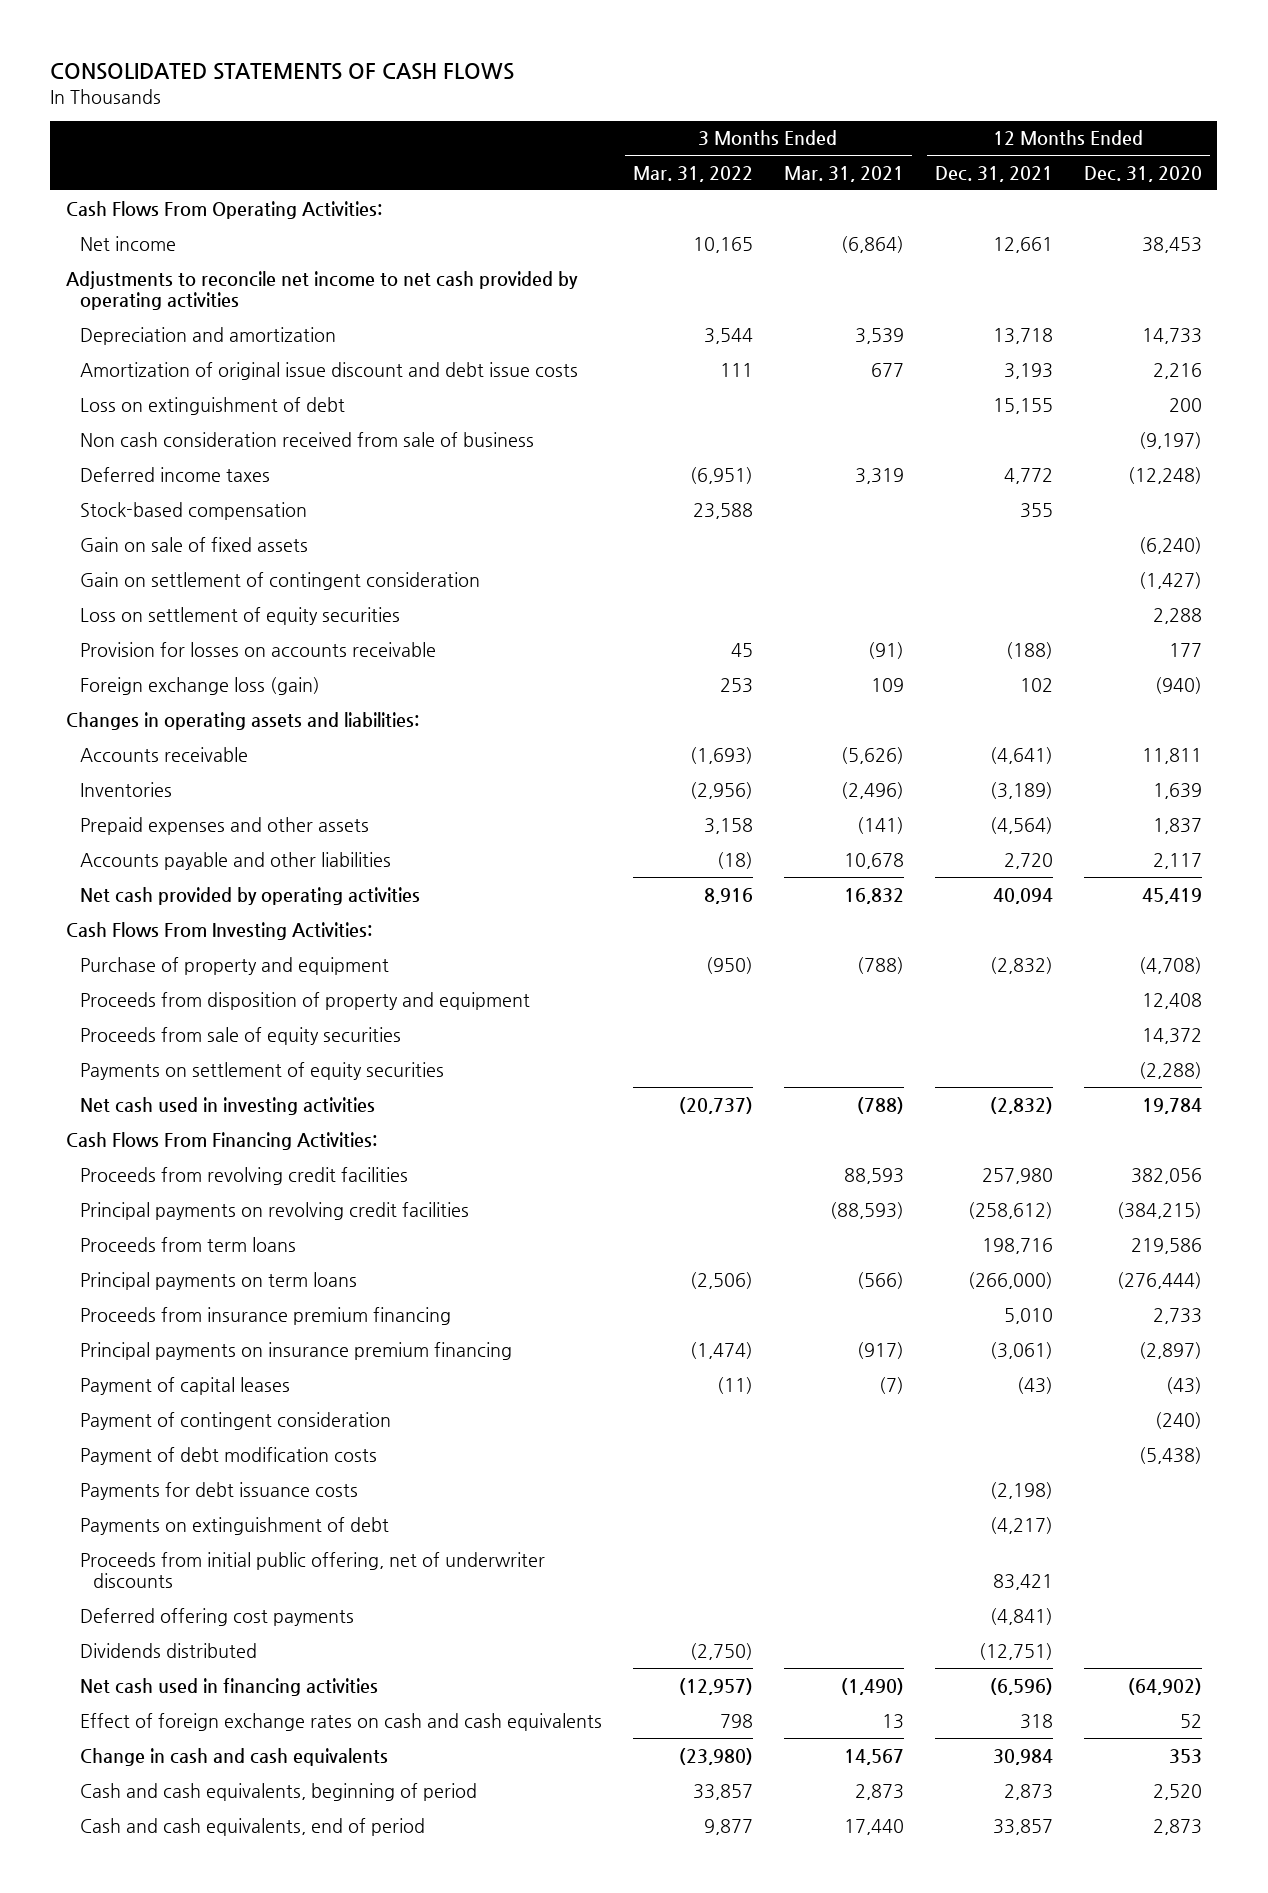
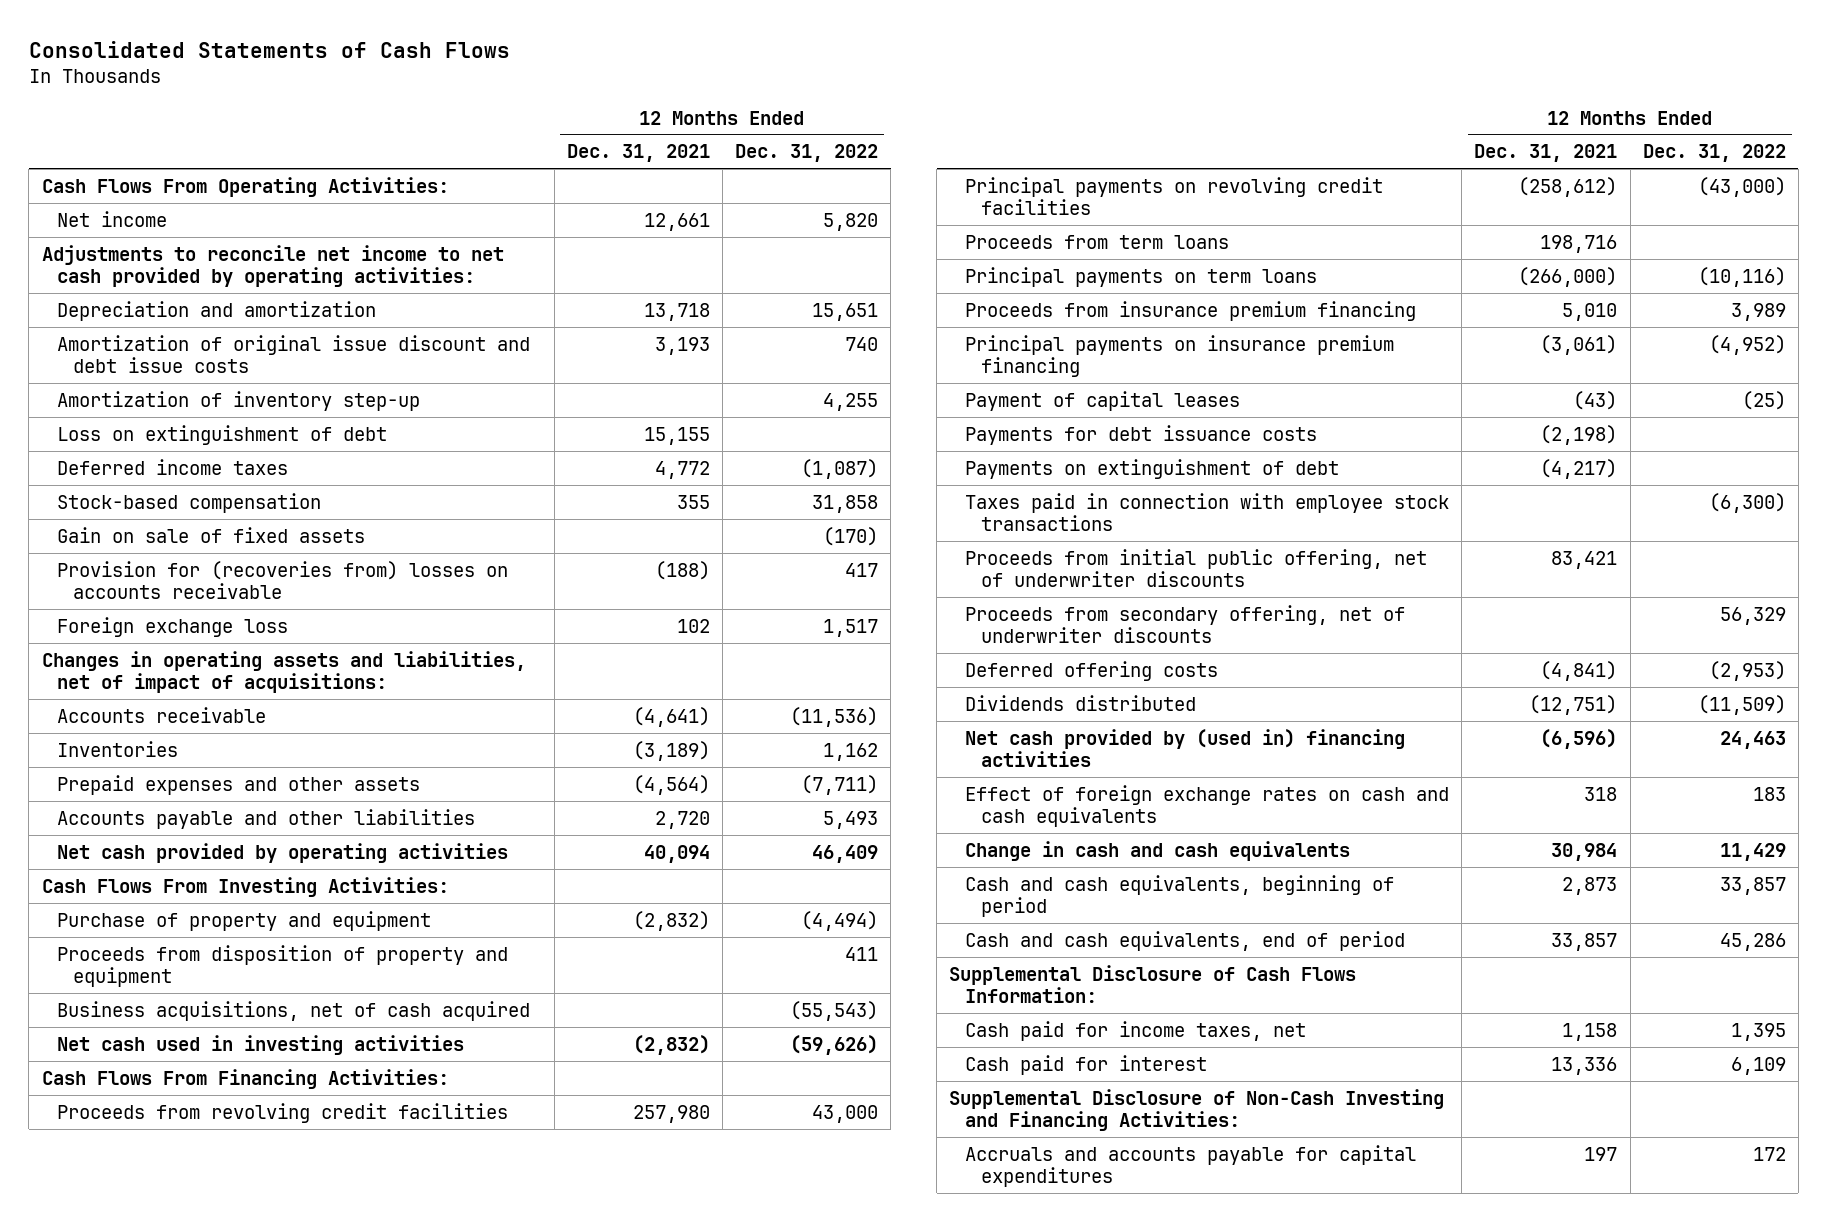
- CONSOLIDATED STATEMENTS OF CASH FLOWS
+ Consolidated Statements of Cash Flows
- | 3 Months Ended Mar. 31, 2022 | 3 Months Ended Mar. 31, 2021 | 12 Months Ended Dec. 31, 2021 | 12 Months Ended Dec. 31, 2020
+ | 12 Months Ended Dec. 31, 2021 | 12 Months Ended Dec. 31, 2022
- Adjustments to reconcile net income to net cash provided by operating activities
+ Adjustments to reconcile net income to net cash provided by operating activities:
+ Amortization of inventory step-up | | 4,255
- Non cash consideration received from sale of business | | | | (9,197)
- Gain on settlement of contingent consideration | | | | (1,427)
- Loss on settlement of equity securities | | | | 2,288
- Provision for losses on accounts receivable | 45 | (91) | (188) | 177
- Foreign exchange loss (gain) | 253 | 109 | 102 | (940)
- Changes in operating assets and liabilities:
+ Provision for (recoveries from) losses on accounts receivable | (188) | 417
+ Foreign exchange loss | 102 | 1,517
+ Changes in operating assets and liabilities, net of impact of acquisitions:
- Proceeds from sale of equity securities | | | | 14,372
- Payments on settlement of equity securities | | | | (2,288)
+ Business acquisitions, net of cash acquired | | (55,543)
- Payment of contingent consideration | | | | (240)
- Payment of debt modification costs | | | | (5,438)
+ Taxes paid in connection with employee stock transactions | | (6,300)
- Deferred offering cost payments | | | (4,841) |
+ Proceeds from secondary offering, net of underwriter discounts | | 56,329
+ Deferred offering costs | (4,841) | (2,953)
- Net cash used in financing activities | (12,957) | (1,490) | (6,596) | (64,902)
+ Net cash provided by (used in) financing activities | (6,596) | 24,463
+ Supplemental Disclosure of Cash Flows Information:
+ Cash paid for income taxes, net | 1,158 | 1,395
+ Cash paid for interest | 13,336 | 6,109
+ Supplemental Disclosure of Non-Cash Investing and Financing Activities:
+ Accruals and accounts payable for capital expenditures | 197 | 172

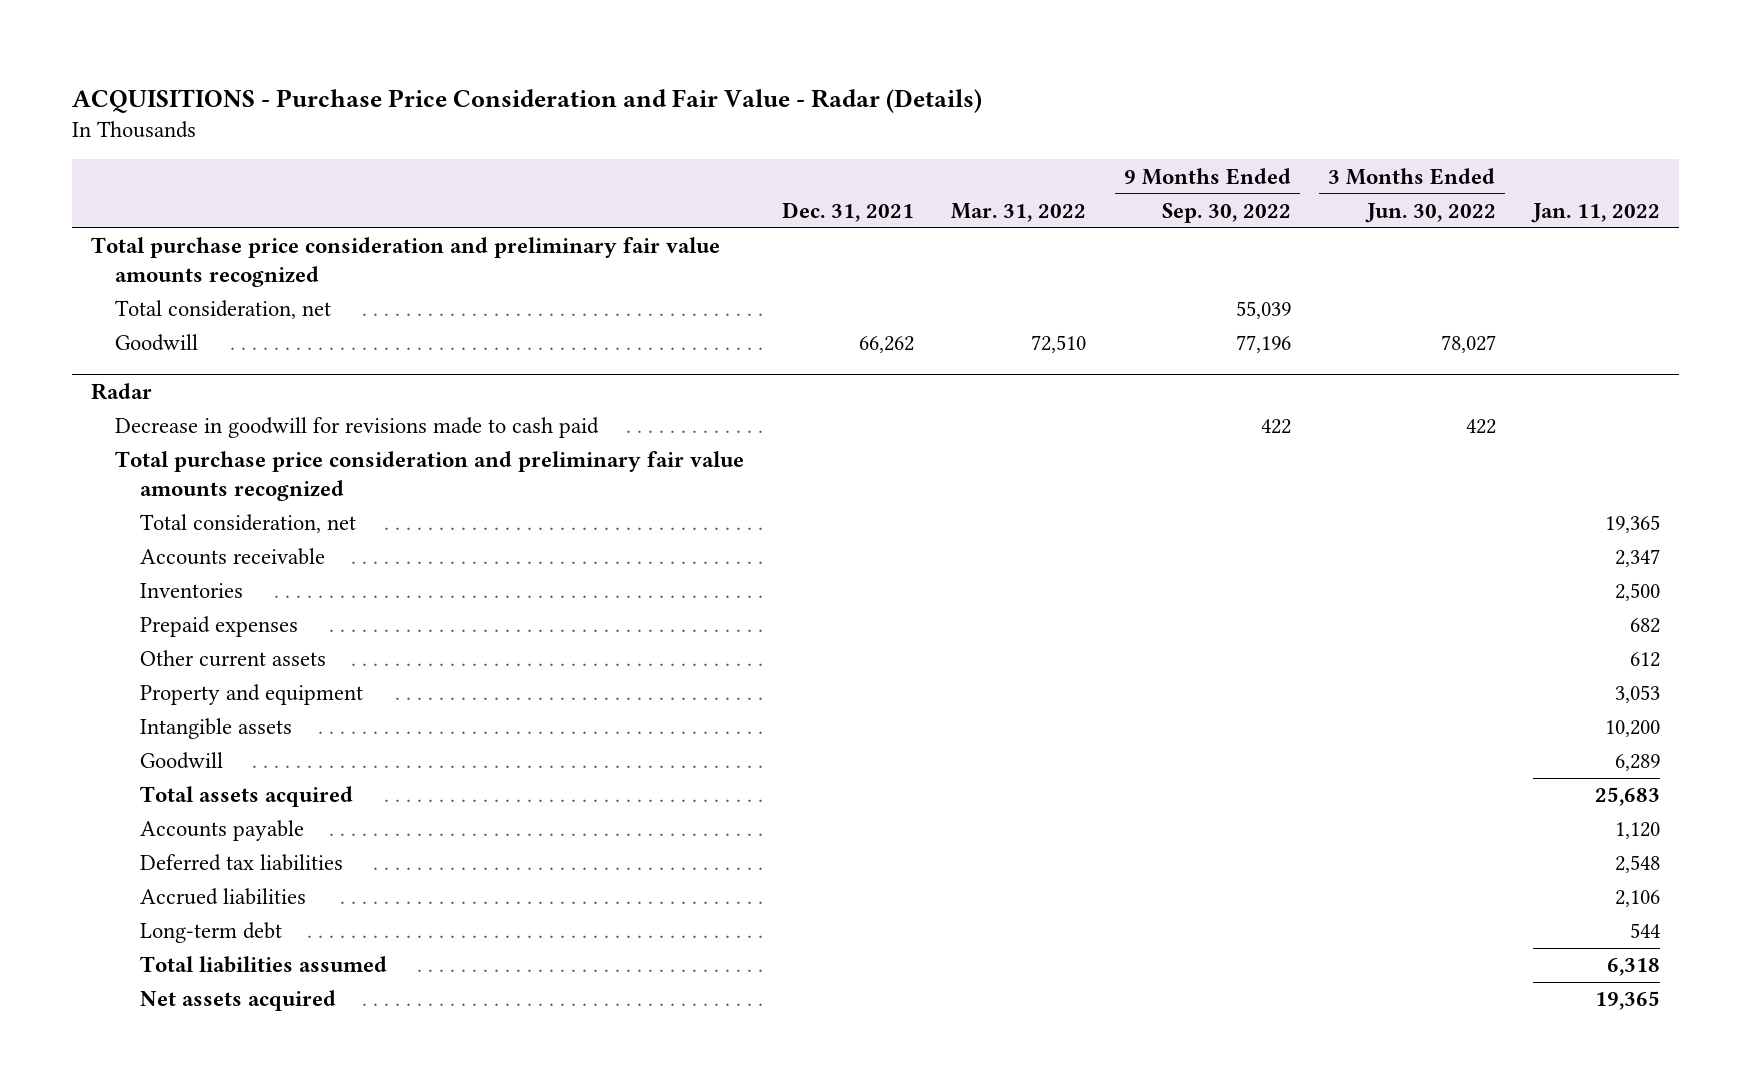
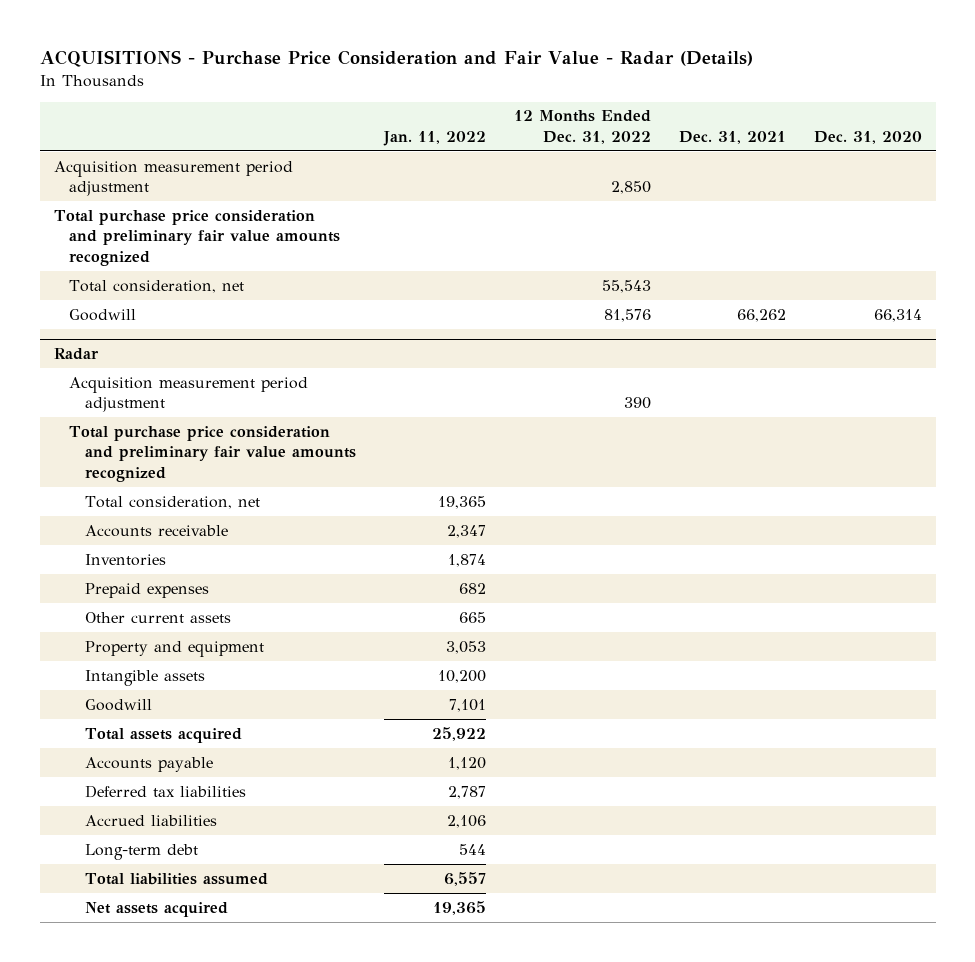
- | Dec. 31, 2021 | Mar. 31, 2022 | 9 Months Ended Sep. 30, 2022 | 3 Months Ended Jun. 30, 2022 | Jan. 11, 2022
+ | Jan. 11, 2022 | 12 Months Ended Dec. 31, 2022 | Dec. 31, 2021 | Dec. 31, 2020
+ Acquisition measurement period adjustment | | 2,850 | |
@ Radar
- Decrease in goodwill for revisions made to cash paid | | | 422 | 422 |
+ Acquisition measurement period adjustment | | 390 | |
- Inventories | | | | | 2,500
+ Inventories | 1,874 | | |
- Other current assets | | | | | 612
+ Other current assets | 665 | | |
- Goodwill | | | | | 6,289
- Total assets acquired | | | | | 25,683
+ Goodwill | 7,101 | | |
+ Total assets acquired | 25,922 | | |
- Deferred tax liabilities | | | | | 2,548
+ Deferred tax liabilities | 2,787 | | |
- Total liabilities assumed | | | | | 6,318
+ Total liabilities assumed | 6,557 | | |

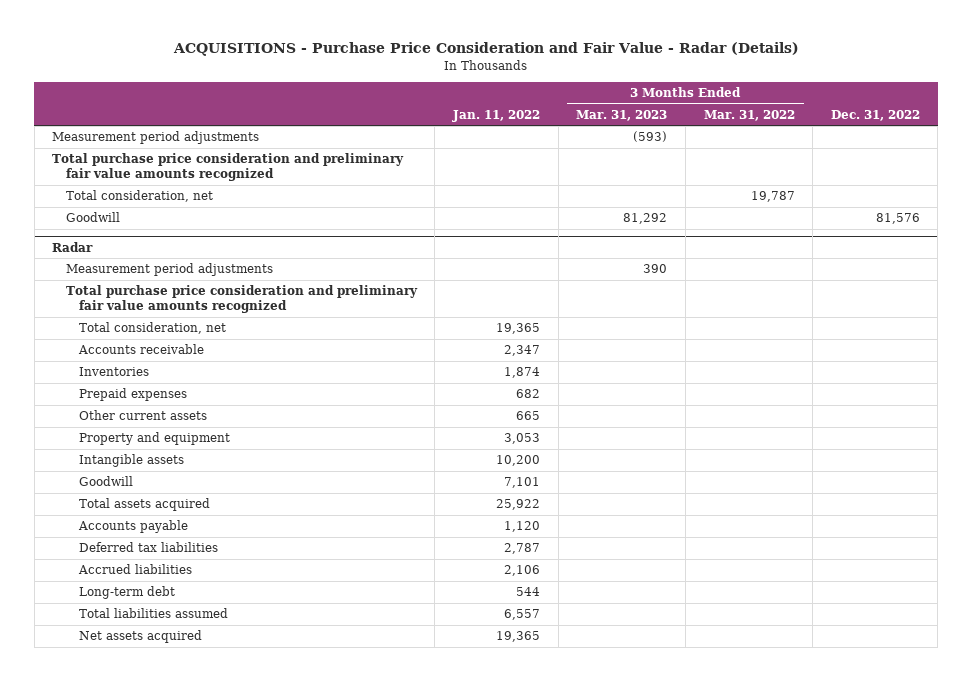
- | Jan. 11, 2022 | 12 Months Ended Dec. 31, 2022 | Dec. 31, 2021 | Dec. 31, 2020
+ | Jan. 11, 2022 | 3 Months Ended Mar. 31, 2023 | 3 Months Ended Mar. 31, 2022 | Dec. 31, 2022
- Acquisition measurement period adjustment | | 2,850 | |
+ Measurement period adjustments | | (593) | |
@ Radar
- Acquisition measurement period adjustment | | 390 | |
+ Measurement period adjustments | | 390 | |

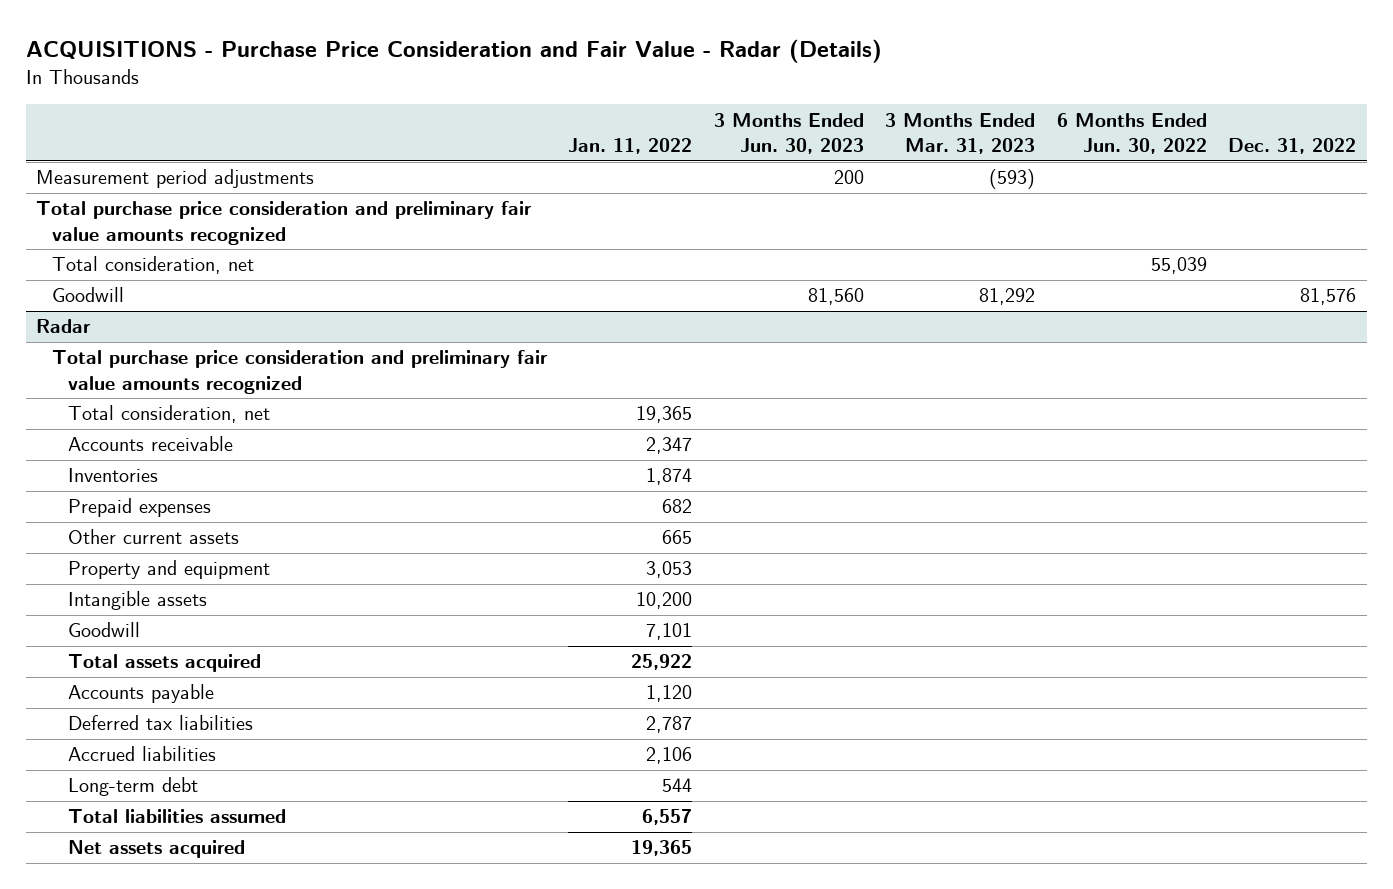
- | Jan. 11, 2022 | 3 Months Ended Mar. 31, 2023 | 3 Months Ended Mar. 31, 2022 | Dec. 31, 2022
+ | Jan. 11, 2022 | 3 Months Ended Jun. 30, 2023 | 3 Months Ended Mar. 31, 2023 | 6 Months Ended Jun. 30, 2022 | Dec. 31, 2022
@ Radar
- Measurement period adjustments | | 390 | |

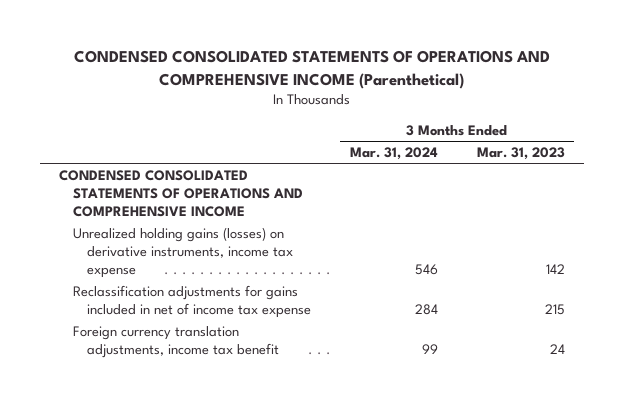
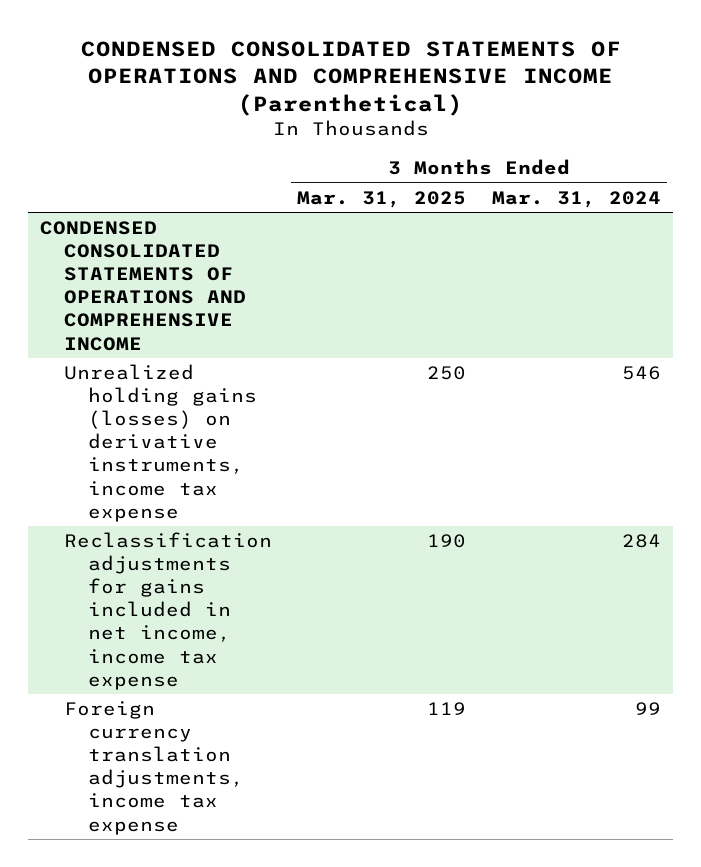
- | 3 Months Ended Mar. 31, 2024 | 3 Months Ended Mar. 31, 2023
+ | 3 Months Ended Mar. 31, 2025 | 3 Months Ended Mar. 31, 2024
- Reclassification adjustments for gains included in net of income tax expense | 284 | 215
- Foreign currency translation adjustments, income tax benefit | 99 | 24
+ Reclassification adjustments for gains included in net income, income tax expense | 190 | 284
+ Foreign currency translation adjustments, income tax expense | 119 | 99

